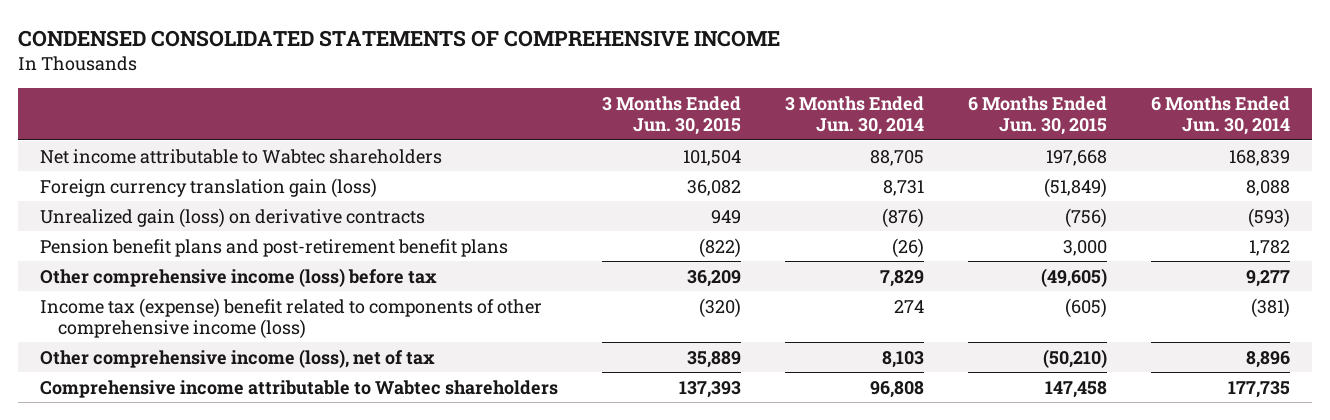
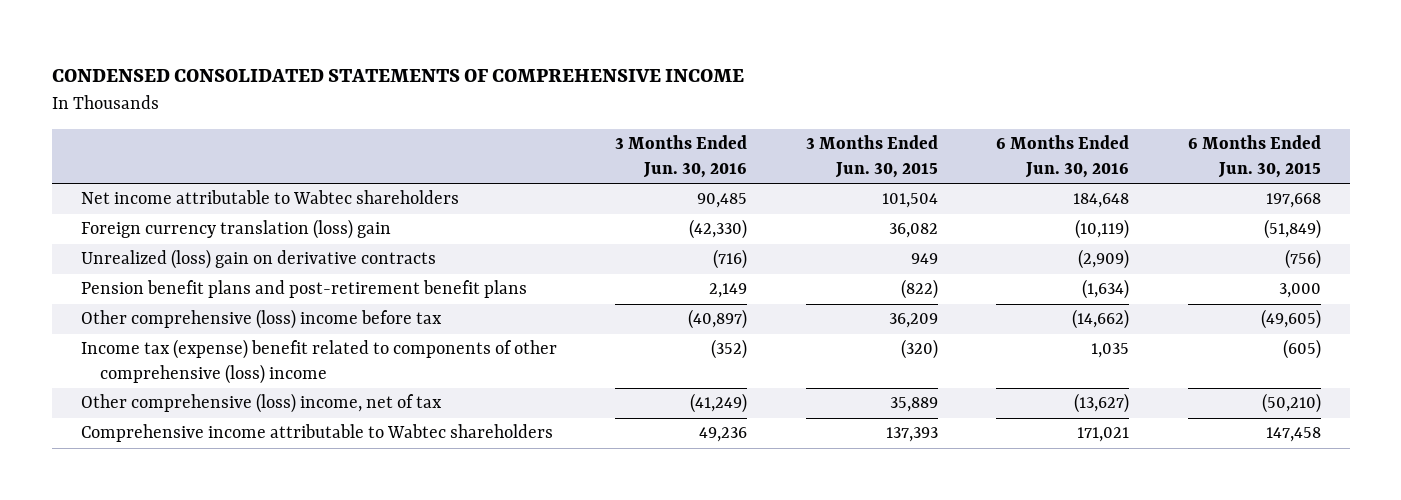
- | 3 Months Ended Jun. 30, 2015 | 3 Months Ended Jun. 30, 2014 | 6 Months Ended Jun. 30, 2015 | 6 Months Ended Jun. 30, 2014
+ | 3 Months Ended Jun. 30, 2016 | 3 Months Ended Jun. 30, 2015 | 6 Months Ended Jun. 30, 2016 | 6 Months Ended Jun. 30, 2015
- Foreign currency translation gain (loss) | 36,082 | 8,731 | (51,849) | 8,088
- Unrealized gain (loss) on derivative contracts | 949 | (876) | (756) | (593)
+ Foreign currency translation (loss) gain | (42,330) | 36,082 | (10,119) | (51,849)
+ Unrealized (loss) gain on derivative contracts | (716) | 949 | (2,909) | (756)
- Other comprehensive income (loss) before tax | 36,209 | 7,829 | (49,605) | 9,277
- Income tax (expense) benefit related to components of other comprehensive income (loss) | (320) | 274 | (605) | (381)
- Other comprehensive income (loss), net of tax | 35,889 | 8,103 | (50,210) | 8,896
+ Other comprehensive (loss) income before tax | (40,897) | 36,209 | (14,662) | (49,605)
+ Income tax (expense) benefit related to components of other comprehensive (loss) income | (352) | (320) | 1,035 | (605)
+ Other comprehensive (loss) income, net of tax | (41,249) | 35,889 | (13,627) | (50,210)

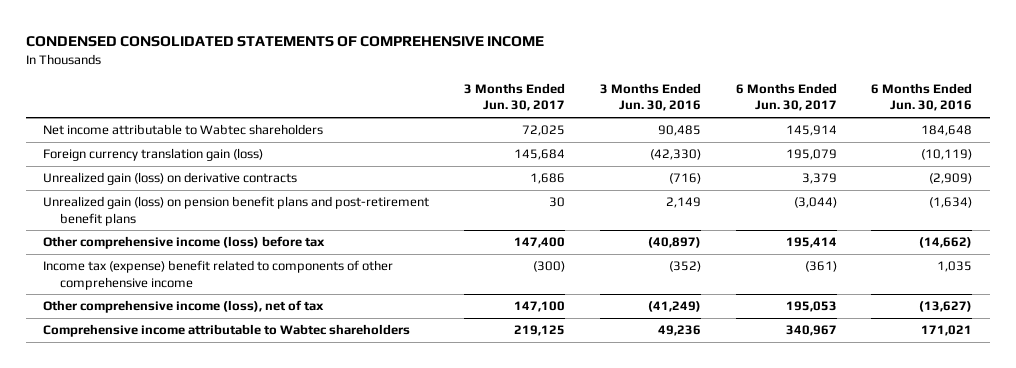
- | 3 Months Ended Jun. 30, 2016 | 3 Months Ended Jun. 30, 2015 | 6 Months Ended Jun. 30, 2016 | 6 Months Ended Jun. 30, 2015
+ | 3 Months Ended Jun. 30, 2017 | 3 Months Ended Jun. 30, 2016 | 6 Months Ended Jun. 30, 2017 | 6 Months Ended Jun. 30, 2016
- Foreign currency translation (loss) gain | (42,330) | 36,082 | (10,119) | (51,849)
- Unrealized (loss) gain on derivative contracts | (716) | 949 | (2,909) | (756)
- Pension benefit plans and post-retirement benefit plans | 2,149 | (822) | (1,634) | 3,000
- Other comprehensive (loss) income before tax | (40,897) | 36,209 | (14,662) | (49,605)
- Income tax (expense) benefit related to components of other comprehensive (loss) income | (352) | (320) | 1,035 | (605)
- Other comprehensive (loss) income, net of tax | (41,249) | 35,889 | (13,627) | (50,210)
+ Foreign currency translation gain (loss) | 145,684 | (42,330) | 195,079 | (10,119)
+ Unrealized gain (loss) on derivative contracts | 1,686 | (716) | 3,379 | (2,909)
+ Unrealized gain (loss) on pension benefit plans and post-retirement benefit plans | 30 | 2,149 | (3,044) | (1,634)
+ Other comprehensive income (loss) before tax | 147,400 | (40,897) | 195,414 | (14,662)
+ Income tax (expense) benefit related to components of other comprehensive income | (300) | (352) | (361) | 1,035
+ Other comprehensive income (loss), net of tax | 147,100 | (41,249) | 195,053 | (13,627)

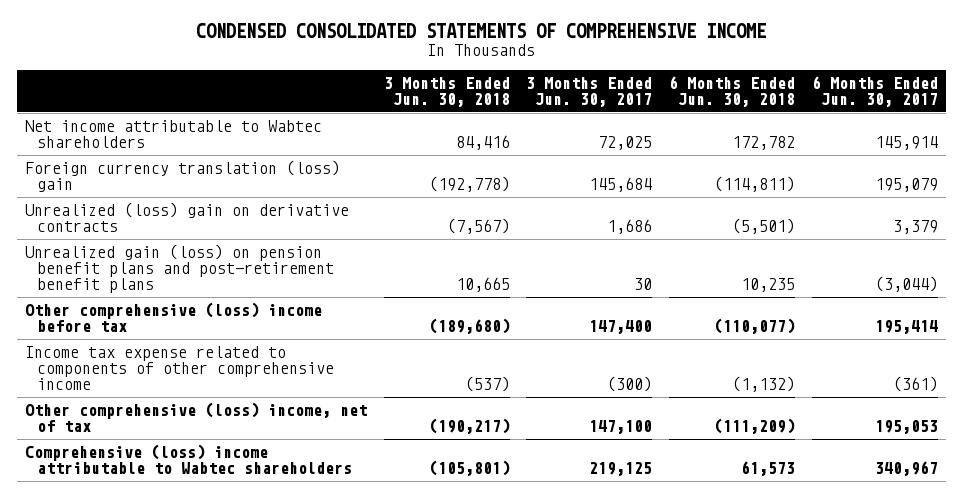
- | 3 Months Ended Jun. 30, 2017 | 3 Months Ended Jun. 30, 2016 | 6 Months Ended Jun. 30, 2017 | 6 Months Ended Jun. 30, 2016
+ | 3 Months Ended Jun. 30, 2018 | 3 Months Ended Jun. 30, 2017 | 6 Months Ended Jun. 30, 2018 | 6 Months Ended Jun. 30, 2017
- Foreign currency translation gain (loss) | 145,684 | (42,330) | 195,079 | (10,119)
- Unrealized gain (loss) on derivative contracts | 1,686 | (716) | 3,379 | (2,909)
+ Foreign currency translation (loss) gain | (192,778) | 145,684 | (114,811) | 195,079
+ Unrealized (loss) gain on derivative contracts | (7,567) | 1,686 | (5,501) | 3,379
- Other comprehensive income (loss) before tax | 147,400 | (40,897) | 195,414 | (14,662)
- Income tax (expense) benefit related to components of other comprehensive income | (300) | (352) | (361) | 1,035
- Other comprehensive income (loss), net of tax | 147,100 | (41,249) | 195,053 | (13,627)
- Comprehensive income attributable to Wabtec shareholders | 219,125 | 49,236 | 340,967 | 171,021
+ Other comprehensive (loss) income before tax | (189,680) | 147,400 | (110,077) | 195,414
+ Income tax expense related to components of other comprehensive income | (537) | (300) | (1,132) | (361)
+ Other comprehensive (loss) income, net of tax | (190,217) | 147,100 | (111,209) | 195,053
+ Comprehensive (loss) income attributable to Wabtec shareholders | (105,801) | 219,125 | 61,573 | 340,967

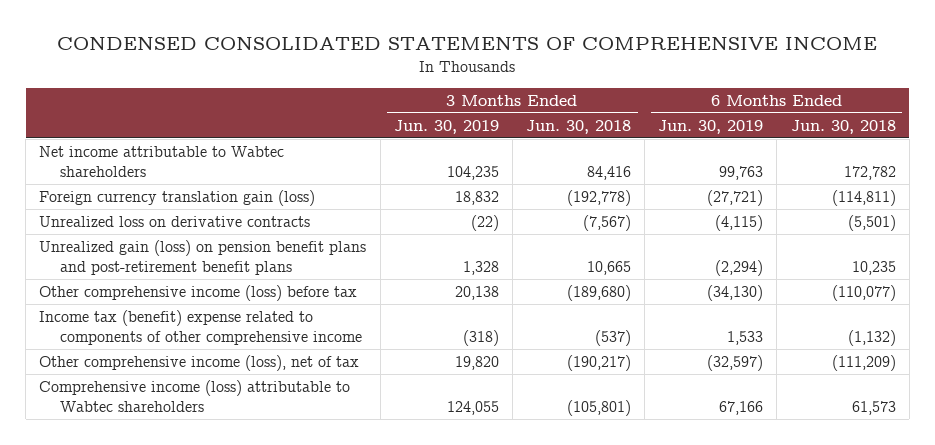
- | 3 Months Ended Jun. 30, 2018 | 3 Months Ended Jun. 30, 2017 | 6 Months Ended Jun. 30, 2018 | 6 Months Ended Jun. 30, 2017
+ | 3 Months Ended Jun. 30, 2019 | 3 Months Ended Jun. 30, 2018 | 6 Months Ended Jun. 30, 2019 | 6 Months Ended Jun. 30, 2018
- Foreign currency translation (loss) gain | (192,778) | 145,684 | (114,811) | 195,079
- Unrealized (loss) gain on derivative contracts | (7,567) | 1,686 | (5,501) | 3,379
+ Foreign currency translation gain (loss) | 18,832 | (192,778) | (27,721) | (114,811)
+ Unrealized loss on derivative contracts | (22) | (7,567) | (4,115) | (5,501)
- Other comprehensive (loss) income before tax | (189,680) | 147,400 | (110,077) | 195,414
- Income tax expense related to components of other comprehensive income | (537) | (300) | (1,132) | (361)
- Other comprehensive (loss) income, net of tax | (190,217) | 147,100 | (111,209) | 195,053
- Comprehensive (loss) income attributable to Wabtec shareholders | (105,801) | 219,125 | 61,573 | 340,967
+ Other comprehensive income (loss) before tax | 20,138 | (189,680) | (34,130) | (110,077)
+ Income tax (benefit) expense related to components of other comprehensive income | (318) | (537) | 1,533 | (1,132)
+ Other comprehensive income (loss), net of tax | 19,820 | (190,217) | (32,597) | (111,209)
+ Comprehensive income (loss) attributable to Wabtec shareholders | 124,055 | (105,801) | 67,166 | 61,573

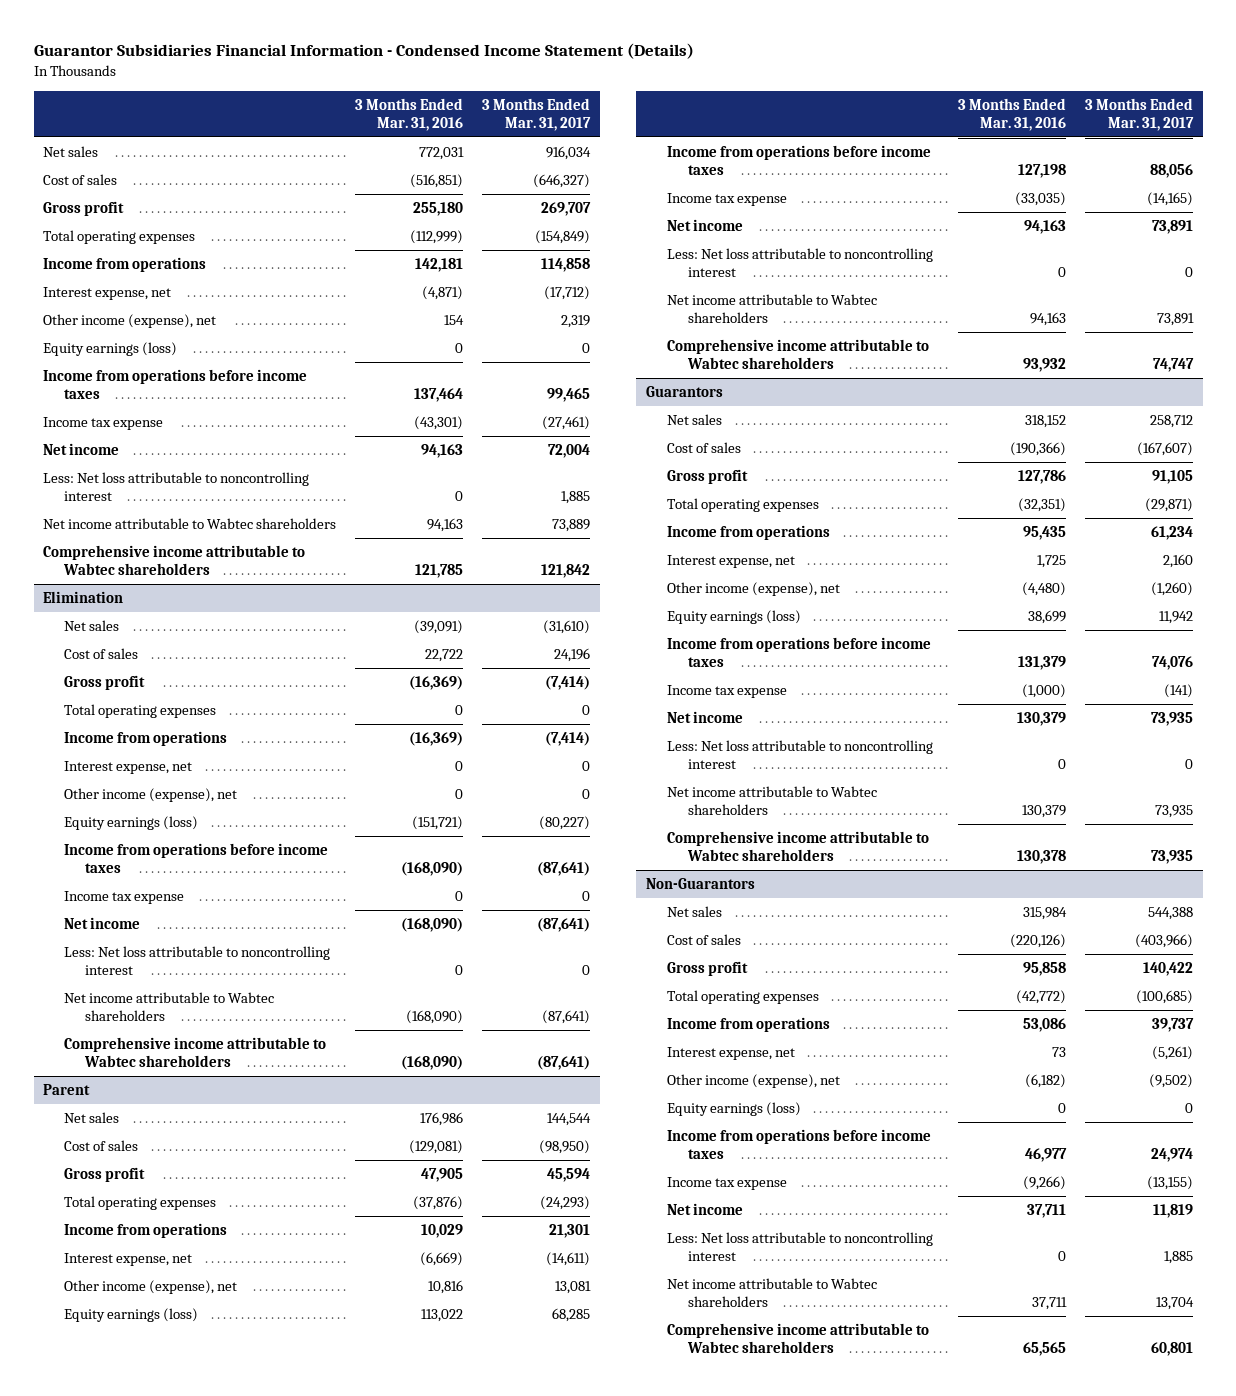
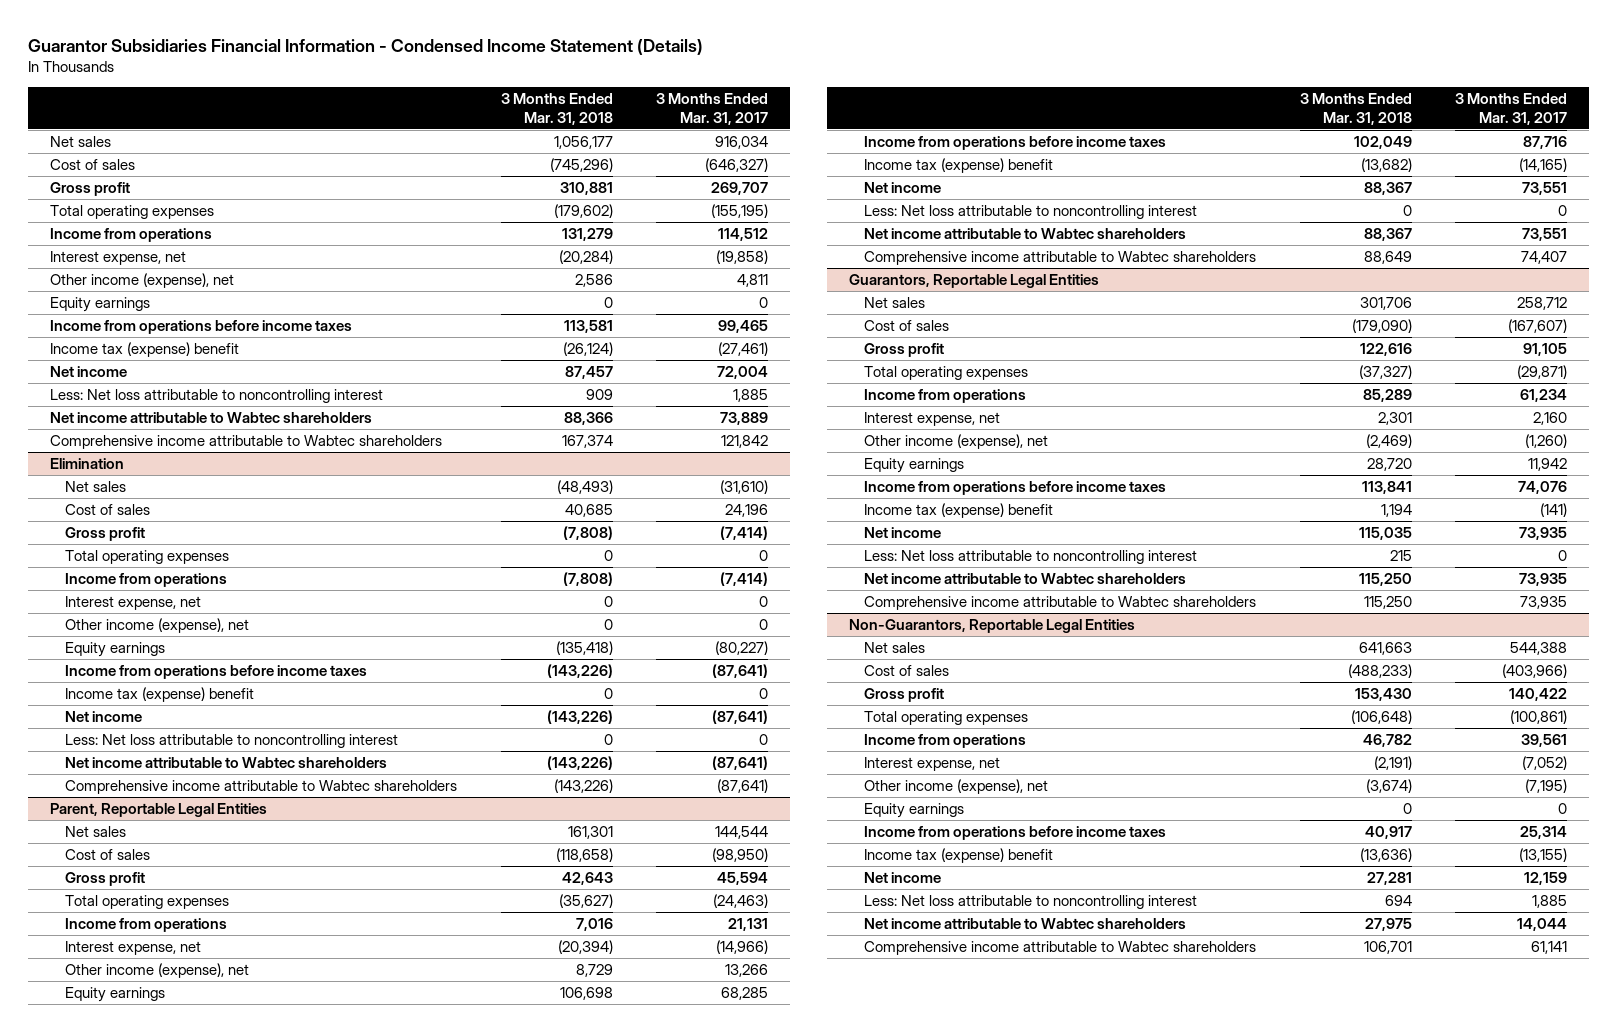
- | 3 Months Ended Mar. 31, 2016 | 3 Months Ended Mar. 31, 2017
+ | 3 Months Ended Mar. 31, 2018 | 3 Months Ended Mar. 31, 2017
- Total operating expenses | (112,999) | (154,849)
- Income from operations | 142,181 | 114,858
- Interest expense, net | (4,871) | (17,712)
- Other income (expense), net | 154 | 2,319
- Equity earnings (loss) | 0 | 0
+ Total operating expenses | (179,602) | (155,195)
+ Income from operations | 131,279 | 114,512
+ Interest expense, net | (20,284) | (19,858)
+ Other income (expense), net | 2,586 | 4,811
+ Equity earnings | 0 | 0
- Income tax expense | (43,301) | (27,461)
+ Income tax (expense) benefit | (26,124) | (27,461)
@ Elimination
- Equity earnings (loss) | (151,721) | (80,227)
+ Equity earnings | (135,418) | (80,227)
- Income tax expense | 0 | 0
+ Income tax (expense) benefit | 0 | 0
- Parent
+ Parent, Reportable Legal Entities
- Total operating expenses | (37,876) | (24,293)
- Income from operations | 10,029 | 21,301
- Interest expense, net | (6,669) | (14,611)
- Other income (expense), net | 10,816 | 13,081
- Equity earnings (loss) | 113,022 | 68,285
- Income from operations before income taxes | 127,198 | 88,056
- Income tax expense | (33,035) | (14,165)
- Net income | 94,163 | 73,891
+ Total operating expenses | (35,627) | (24,463)
+ Income from operations | 7,016 | 21,131
+ Interest expense, net | (20,394) | (14,966)
+ Other income (expense), net | 8,729 | 13,266
+ Equity earnings | 106,698 | 68,285
+ Income from operations before income taxes | 102,049 | 87,716
+ Income tax (expense) benefit | (13,682) | (14,165)
+ Net income | 88,367 | 73,551
- Net income attributable to Wabtec shareholders | 94,163 | 73,891
- Comprehensive income attributable to Wabtec shareholders | 93,932 | 74,747
- Guarantors
+ Net income attributable to Wabtec shareholders | 88,367 | 73,551
+ Comprehensive income attributable to Wabtec shareholders | 88,649 | 74,407
+ Guarantors, Reportable Legal Entities
- Equity earnings (loss) | 38,699 | 11,942
+ Equity earnings | 28,720 | 11,942
- Income tax expense | (1,000) | (141)
+ Income tax (expense) benefit | 1,194 | (141)
- Non-Guarantors
+ Non-Guarantors, Reportable Legal Entities
- Total operating expenses | (42,772) | (100,685)
- Income from operations | 53,086 | 39,737
- Interest expense, net | 73 | (5,261)
- Other income (expense), net | (6,182) | (9,502)
- Equity earnings (loss) | 0 | 0
- Income from operations before income taxes | 46,977 | 24,974
- Income tax expense | (9,266) | (13,155)
- Net income | 37,711 | 11,819
+ Total operating expenses | (106,648) | (100,861)
+ Income from operations | 46,782 | 39,561
+ Interest expense, net | (2,191) | (7,052)
+ Other income (expense), net | (3,674) | (7,195)
+ Equity earnings | 0 | 0
+ Income from operations before income taxes | 40,917 | 25,314
+ Income tax (expense) benefit | (13,636) | (13,155)
+ Net income | 27,281 | 12,159
- Net income attributable to Wabtec shareholders | 37,711 | 13,704
- Comprehensive income attributable to Wabtec shareholders | 65,565 | 60,801
+ Net income attributable to Wabtec shareholders | 27,975 | 14,044
+ Comprehensive income attributable to Wabtec shareholders | 106,701 | 61,141

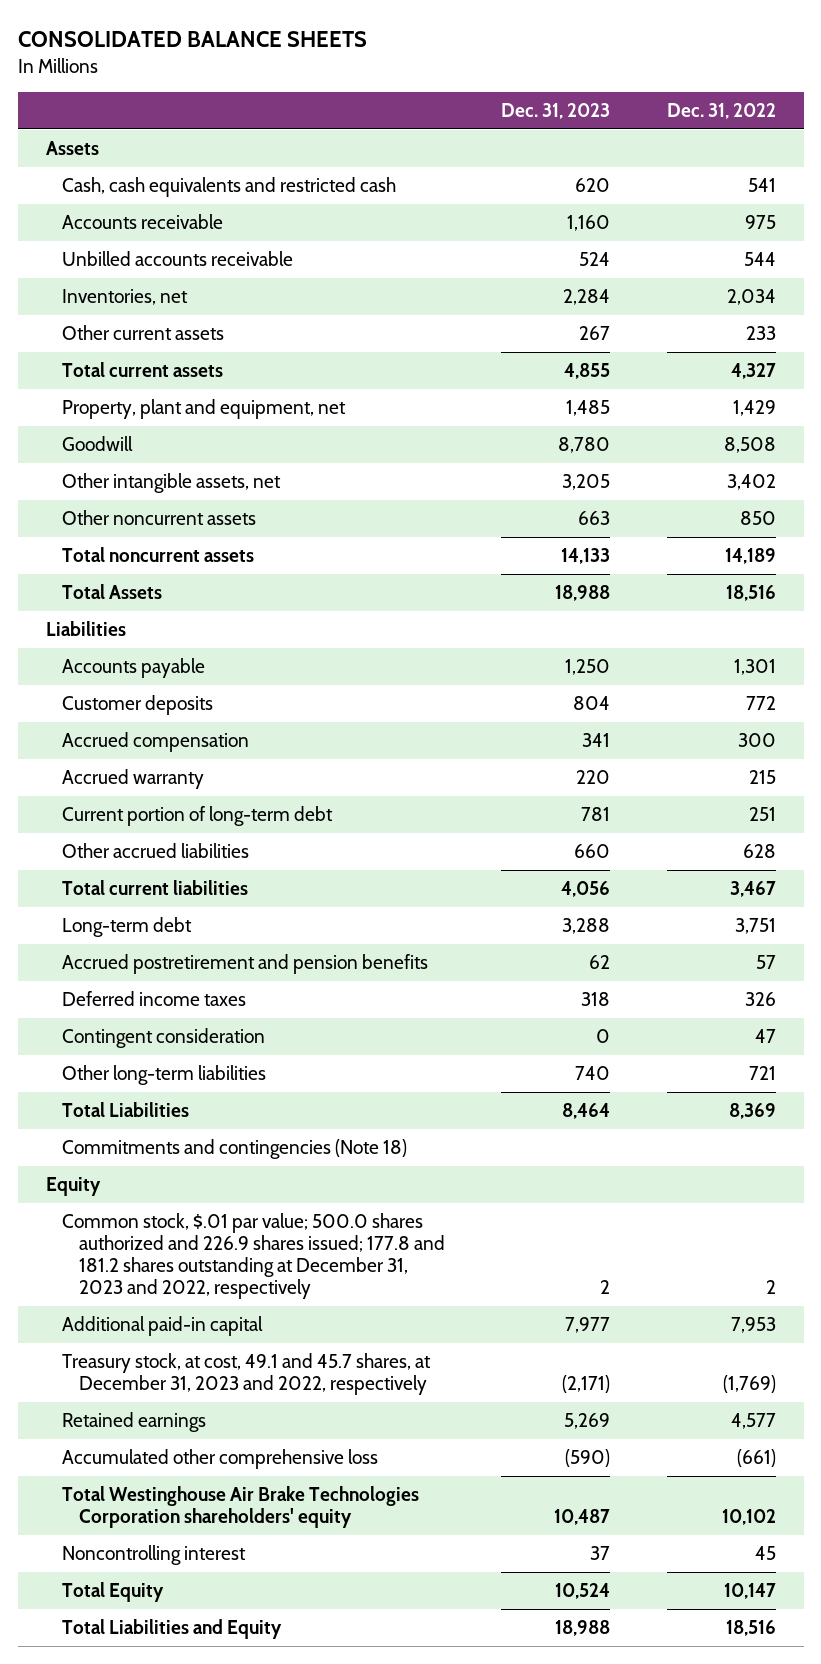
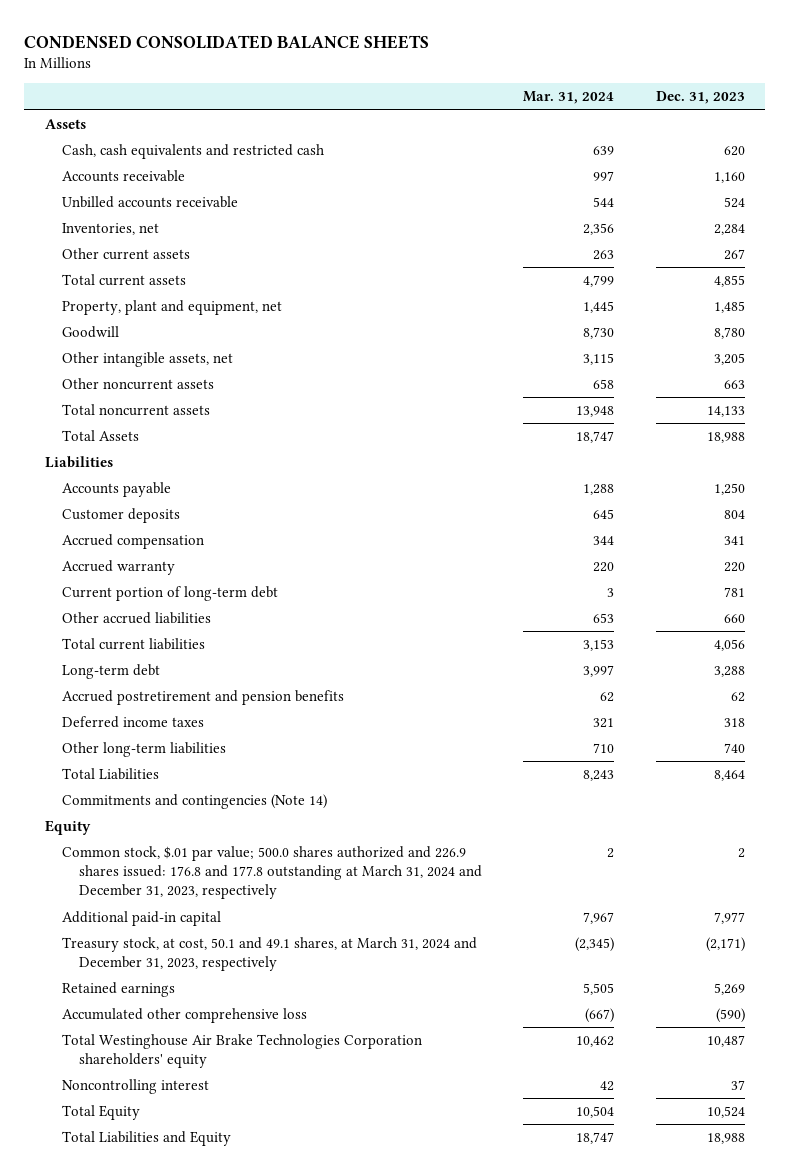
- CONSOLIDATED BALANCE SHEETS
+ CONDENSED CONSOLIDATED BALANCE SHEETS
- | Dec. 31, 2023 | Dec. 31, 2022
+ | Mar. 31, 2024 | Dec. 31, 2023
- Contingent consideration | 0 | 47
- Commitments and contingencies (Note 18)
+ Commitments and contingencies (Note 14)
- Common stock, $.01 par value; 500.0 shares authorized and 226.9 shares issued; 177.8 and 181.2 shares outstanding at December 31, 2023 and 2022, respectively | 2 | 2
+ Common stock, $.01 par value; 500.0 shares authorized and 226.9 shares issued: 176.8 and 177.8 outstanding at March 31, 2024 and December 31, 2023, respectively | 2 | 2
- Treasury stock, at cost, 49.1 and 45.7 shares, at December 31, 2023 and 2022, respectively | (2,171) | (1,769)
+ Treasury stock, at cost, 50.1 and 49.1 shares, at March 31, 2024 and December 31, 2023, respectively | (2,345) | (2,171)

